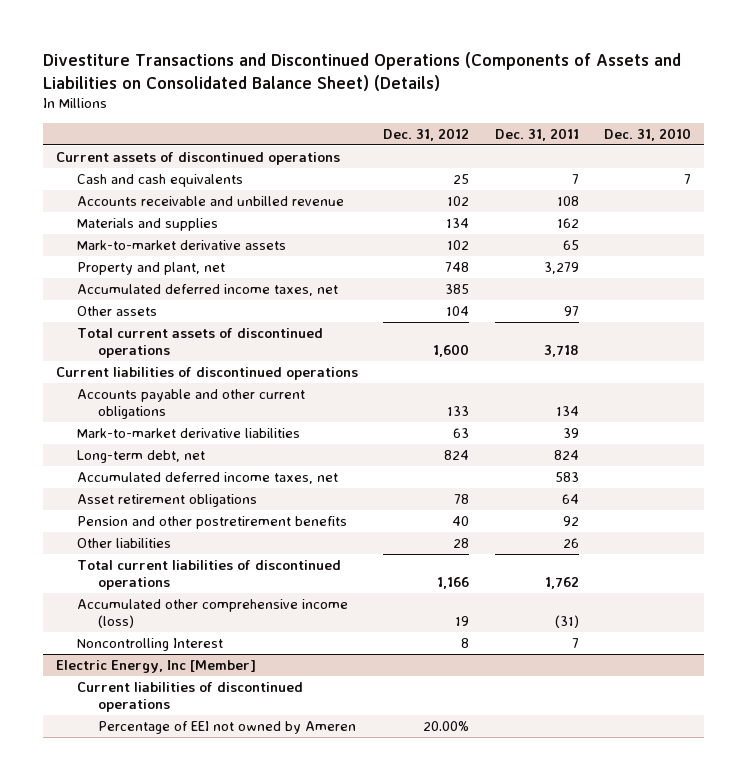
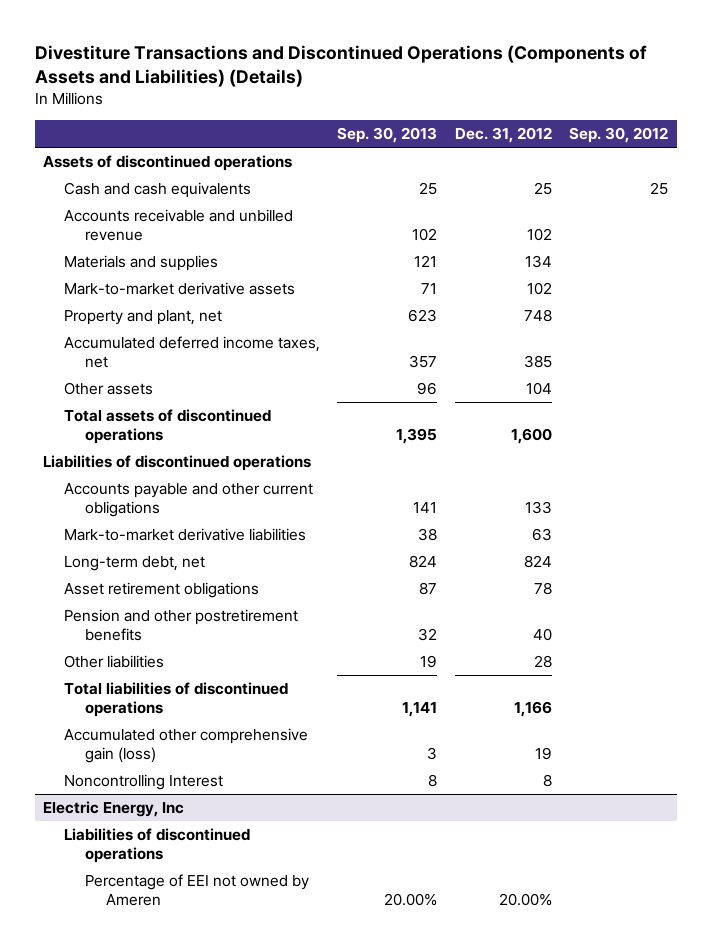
- Divestiture Transactions and Discontinued Operations (Components of Assets and Liabilities on Consolidated Balance Sheet) (Details)
+ Divestiture Transactions and Discontinued Operations (Components of Assets and Liabilities) (Details)
- | Dec. 31, 2012 | Dec. 31, 2011 | Dec. 31, 2010
+ | Sep. 30, 2013 | Dec. 31, 2012 | Sep. 30, 2012
- Current assets of discontinued operations
+ Assets of discontinued operations
- Total current assets of discontinued operations | 1,600 | 3,718 |
- Current liabilities of discontinued operations
+ Total assets of discontinued operations | 1,395 | 1,600 |
+ Liabilities of discontinued operations
- Accumulated deferred income taxes, net | | 583 |
- Total current liabilities of discontinued operations | 1,166 | 1,762 |
- Accumulated other comprehensive income (loss) | 19 | (31) |
+ Total liabilities of discontinued operations | 1,141 | 1,166 |
+ Accumulated other comprehensive gain (loss) | 3 | 19 |
- Electric Energy, Inc [Member]
- Current liabilities of discontinued operations
+ Electric Energy, Inc
+ Liabilities of discontinued operations

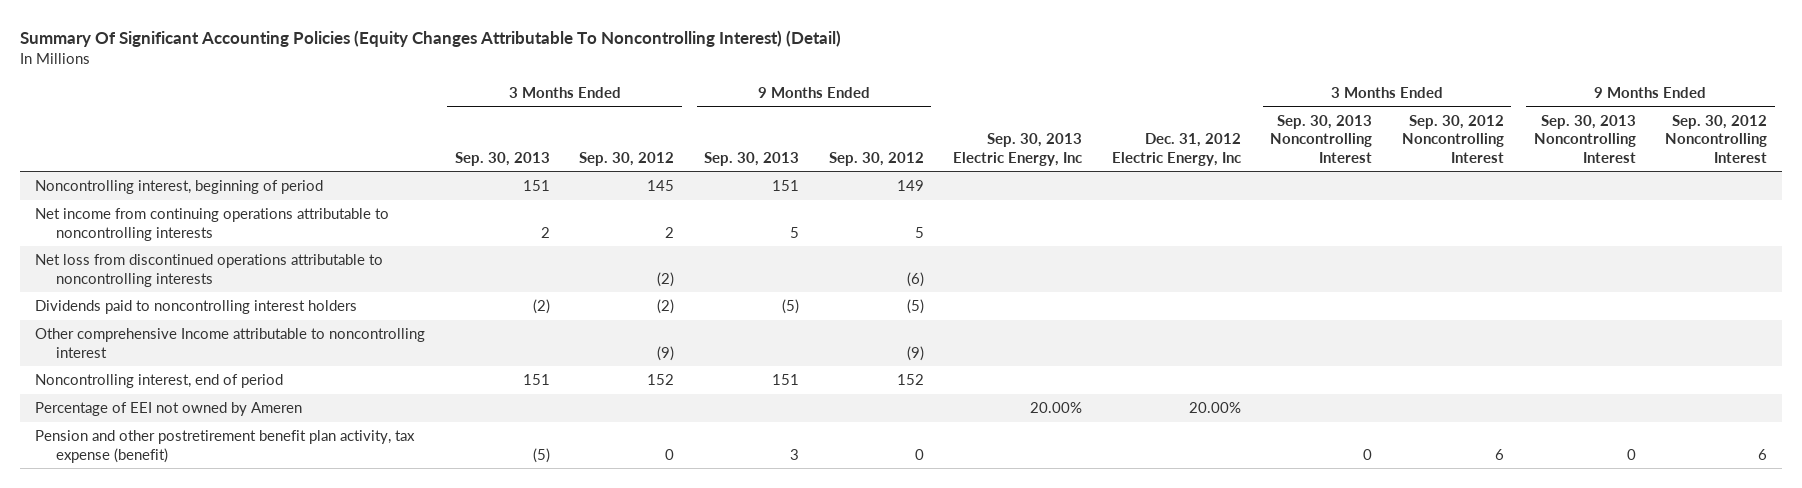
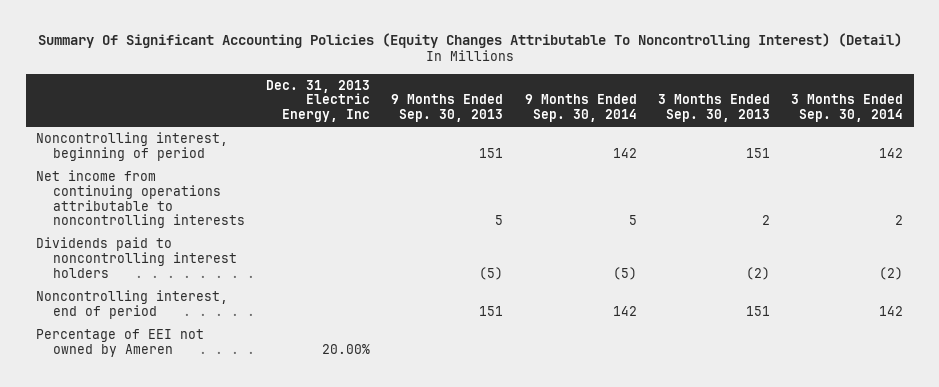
- | 3 Months Ended Sep. 30, 2013 | 3 Months Ended Sep. 30, 2012 | 9 Months Ended Sep. 30, 2013 | 9 Months Ended Sep. 30, 2012 | Sep. 30, 2013 Electric Energy, Inc | Dec. 31, 2012 Electric Energy, Inc | 3 Months Ended Sep. 30, 2013 Noncontrolling Interest | 3 Months Ended Sep. 30, 2012 Noncontrolling Interest | 9 Months Ended Sep. 30, 2013 Noncontrolling Interest | 9 Months Ended Sep. 30, 2012 Noncontrolling Interest
+ | Dec. 31, 2013 Electric Energy, Inc | 9 Months Ended Sep. 30, 2013 | 9 Months Ended Sep. 30, 2014 | 3 Months Ended Sep. 30, 2013 | 3 Months Ended Sep. 30, 2014
- Net loss from discontinued operations attributable to noncontrolling interests | | (2) | | (6) | | | | | |
- Other comprehensive Income attributable to noncontrolling interest | | (9) | | (9) | | | | | |
- Pension and other postretirement benefit plan activity, tax expense (benefit) | (5) | 0 | 3 | 0 | | | 0 | 6 | 0 | 6

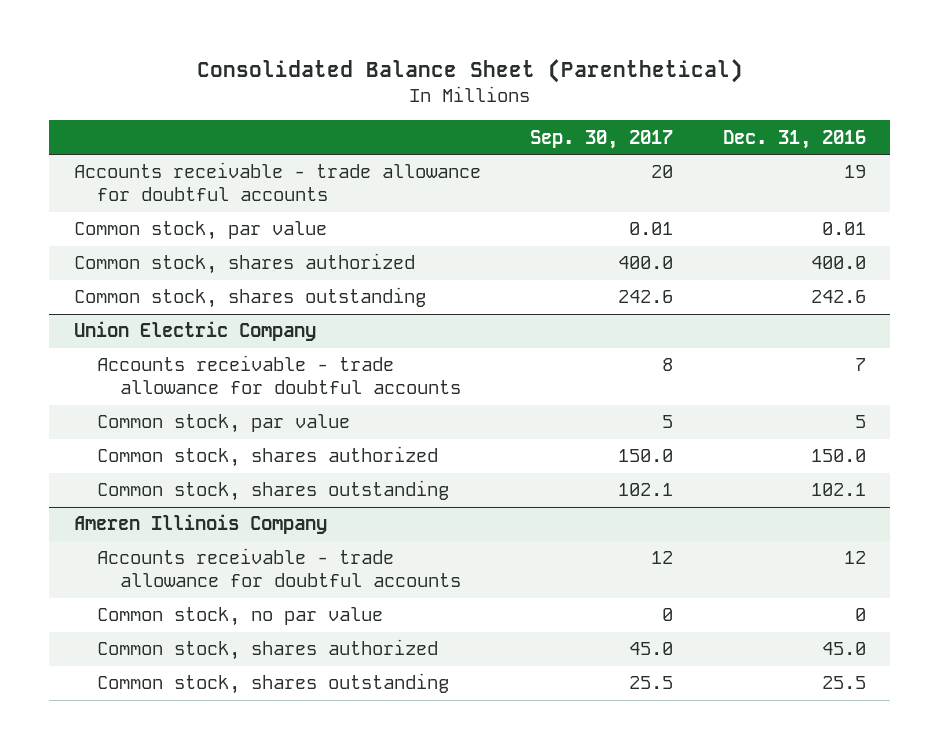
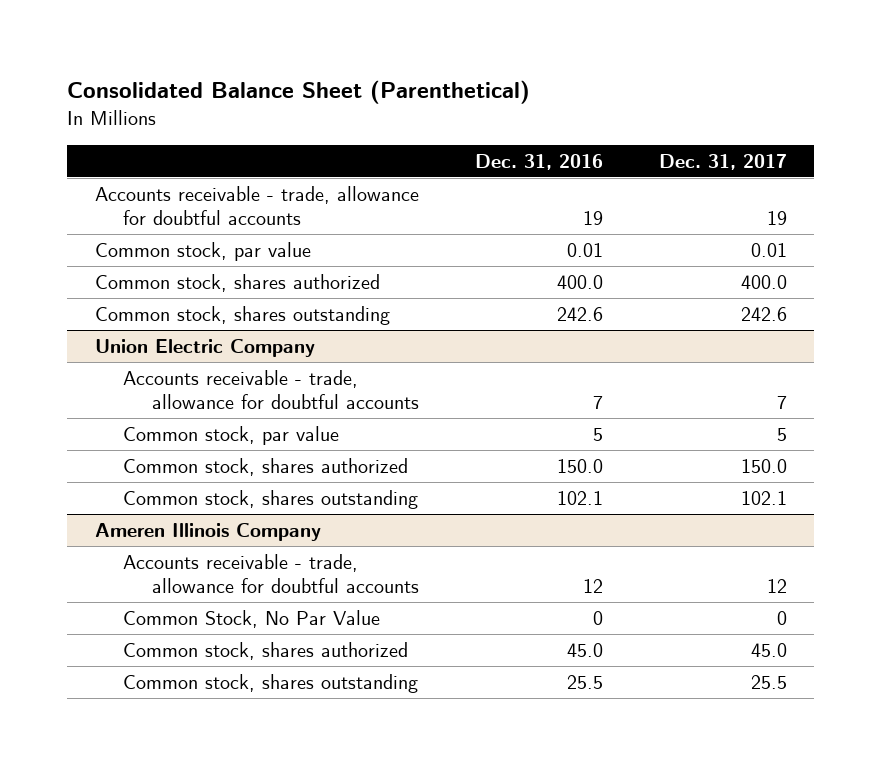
- | Sep. 30, 2017 | Dec. 31, 2016
+ | Dec. 31, 2016 | Dec. 31, 2017
- Accounts receivable - trade allowance for doubtful accounts | 20 | 19
+ Accounts receivable - trade, allowance for doubtful accounts | 19 | 19
@ Union Electric Company
- Accounts receivable - trade allowance for doubtful accounts | 8 | 7
+ Accounts receivable - trade, allowance for doubtful accounts | 7 | 7
@ Ameren Illinois Company
- Accounts receivable - trade allowance for doubtful accounts | 12 | 12
- Common stock, no par value | 0 | 0
+ Accounts receivable - trade, allowance for doubtful accounts | 12 | 12
+ Common Stock, No Par Value | 0 | 0

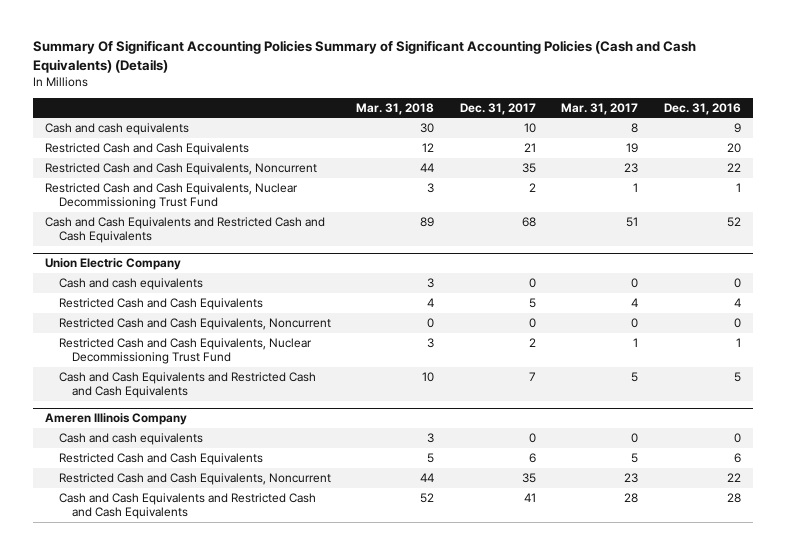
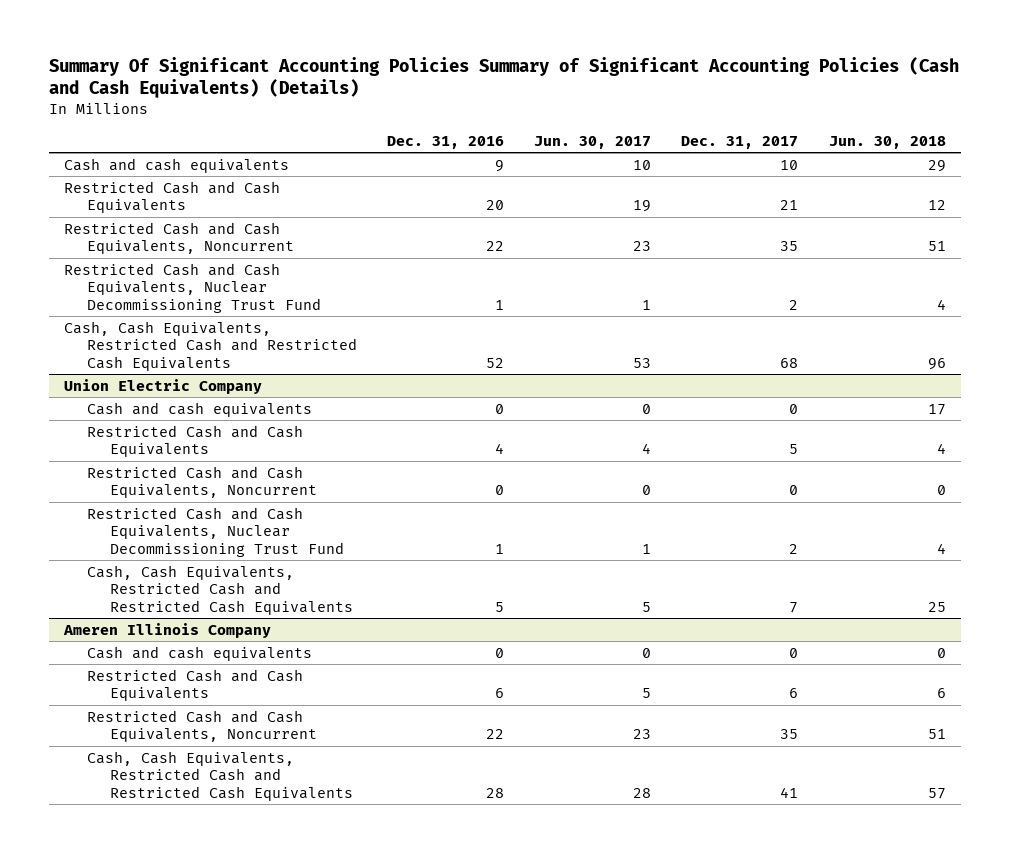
- | Mar. 31, 2018 | Dec. 31, 2017 | Mar. 31, 2017 | Dec. 31, 2016
+ | Dec. 31, 2016 | Jun. 30, 2017 | Dec. 31, 2017 | Jun. 30, 2018
- Cash and Cash Equivalents and Restricted Cash and Cash Equivalents | 89 | 68 | 51 | 52
+ Cash, Cash Equivalents, Restricted Cash and Restricted Cash Equivalents | 52 | 53 | 68 | 96
@ Union Electric Company
- Cash and Cash Equivalents and Restricted Cash and Cash Equivalents | 10 | 7 | 5 | 5
+ Cash, Cash Equivalents, Restricted Cash and Restricted Cash Equivalents | 5 | 5 | 7 | 25
@ Ameren Illinois Company
- Cash and Cash Equivalents and Restricted Cash and Cash Equivalents | 52 | 41 | 28 | 28
+ Cash, Cash Equivalents, Restricted Cash and Restricted Cash Equivalents | 28 | 28 | 41 | 57

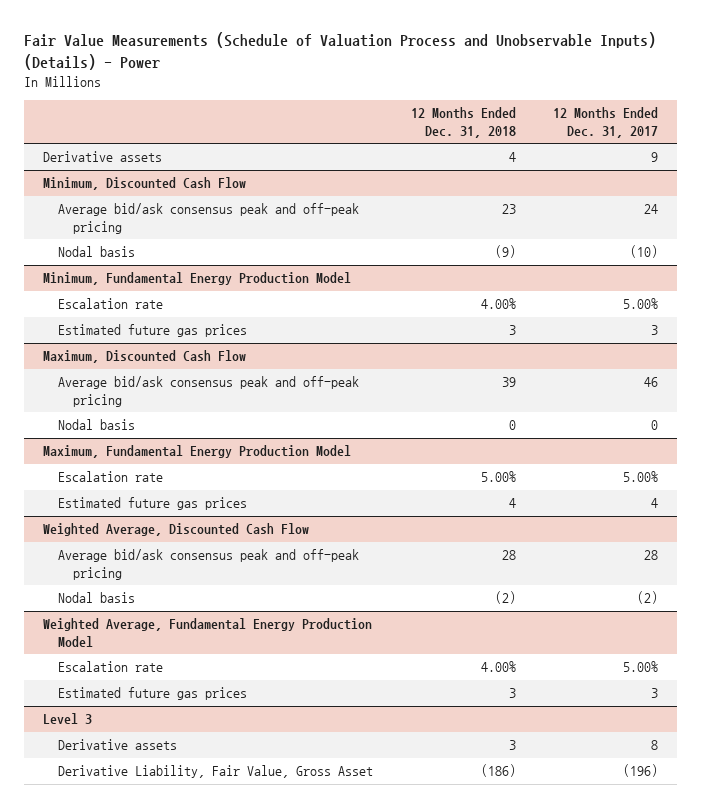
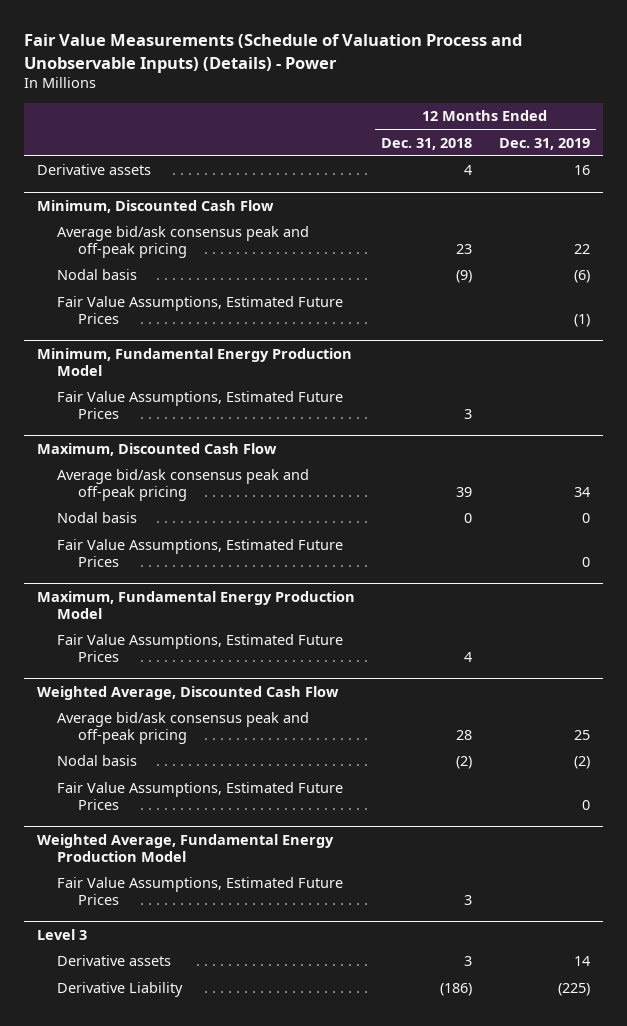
- | 12 Months Ended Dec. 31, 2018 | 12 Months Ended Dec. 31, 2017
+ | 12 Months Ended Dec. 31, 2018 | 12 Months Ended Dec. 31, 2019
@ Minimum, Discounted Cash Flow
+ Fair Value Assumptions, Estimated Future Prices | | (1)
@ Minimum, Fundamental Energy Production Model
- Escalation rate | 4.00% | 5.00%
- Estimated future gas prices | 3 | 3
+ Fair Value Assumptions, Estimated Future Prices | 3 |
@ Maximum, Discounted Cash Flow
+ Fair Value Assumptions, Estimated Future Prices | | 0
@ Maximum, Fundamental Energy Production Model
- Escalation rate | 5.00% | 5.00%
- Estimated future gas prices | 4 | 4
+ Fair Value Assumptions, Estimated Future Prices | 4 |
@ Weighted Average, Discounted Cash Flow
+ Fair Value Assumptions, Estimated Future Prices | | 0
@ Weighted Average, Fundamental Energy Production Model
- Escalation rate | 4.00% | 5.00%
- Estimated future gas prices | 3 | 3
+ Fair Value Assumptions, Estimated Future Prices | 3 |
@ Level 3
- Derivative Liability, Fair Value, Gross Asset | (186) | (196)
+ Derivative Liability | (186) | (225)

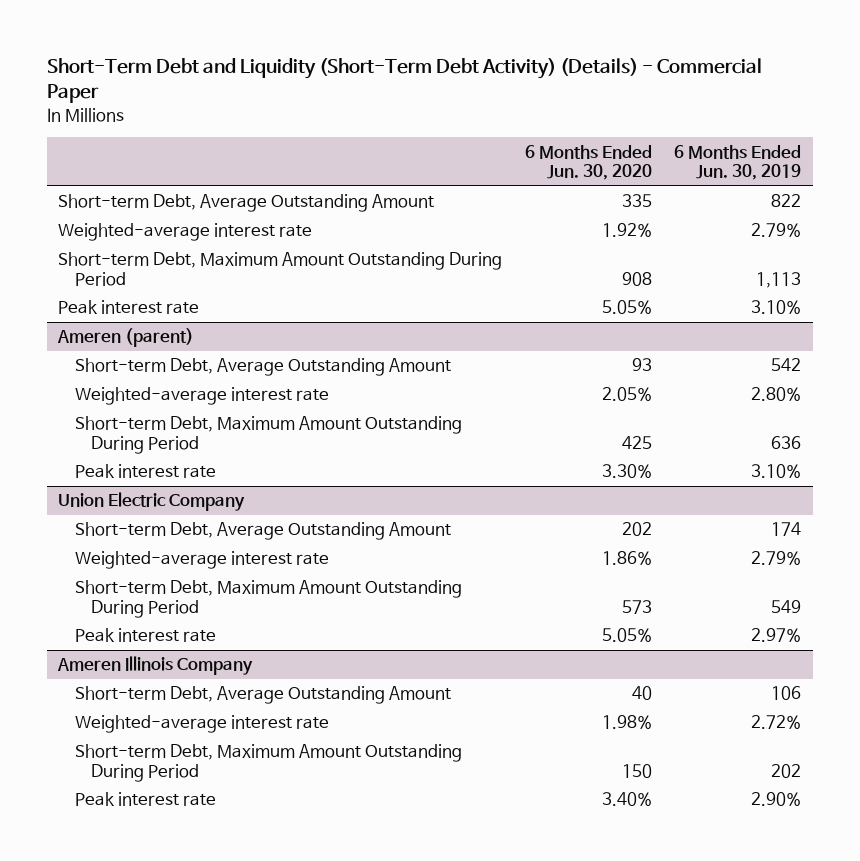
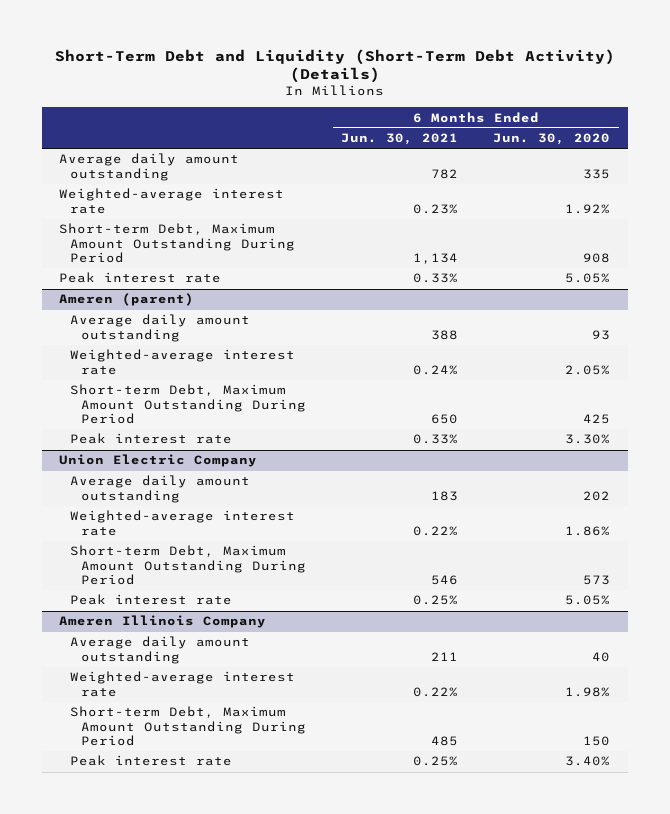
- Short-Term Debt and Liquidity (Short-Term Debt Activity) (Details) - Commercial Paper
+ Short-Term Debt and Liquidity (Short-Term Debt Activity) (Details)
- | 6 Months Ended Jun. 30, 2020 | 6 Months Ended Jun. 30, 2019
+ | 6 Months Ended Jun. 30, 2021 | 6 Months Ended Jun. 30, 2020
- Short-term Debt, Average Outstanding Amount | 335 | 822
+ Average daily amount outstanding | 782 | 335
@ Ameren (parent)
- Short-term Debt, Average Outstanding Amount | 93 | 542
+ Average daily amount outstanding | 388 | 93
@ Union Electric Company
- Short-term Debt, Average Outstanding Amount | 202 | 174
+ Average daily amount outstanding | 183 | 202
@ Ameren Illinois Company
- Short-term Debt, Average Outstanding Amount | 40 | 106
+ Average daily amount outstanding | 211 | 40

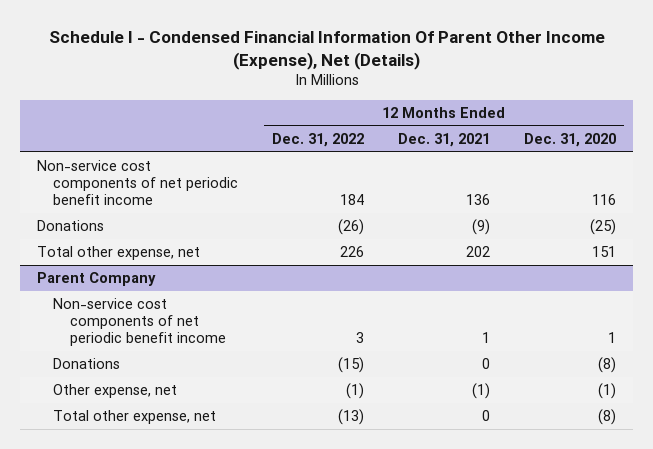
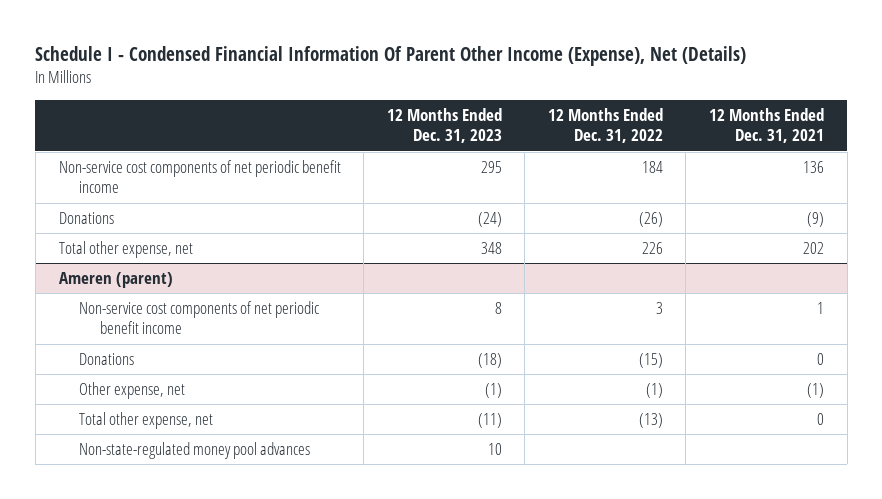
- | 12 Months Ended Dec. 31, 2022 | 12 Months Ended Dec. 31, 2021 | 12 Months Ended Dec. 31, 2020
+ | 12 Months Ended Dec. 31, 2023 | 12 Months Ended Dec. 31, 2022 | 12 Months Ended Dec. 31, 2021
- Parent Company
+ Ameren (parent)
+ Non-state-regulated money pool advances | 10 | |

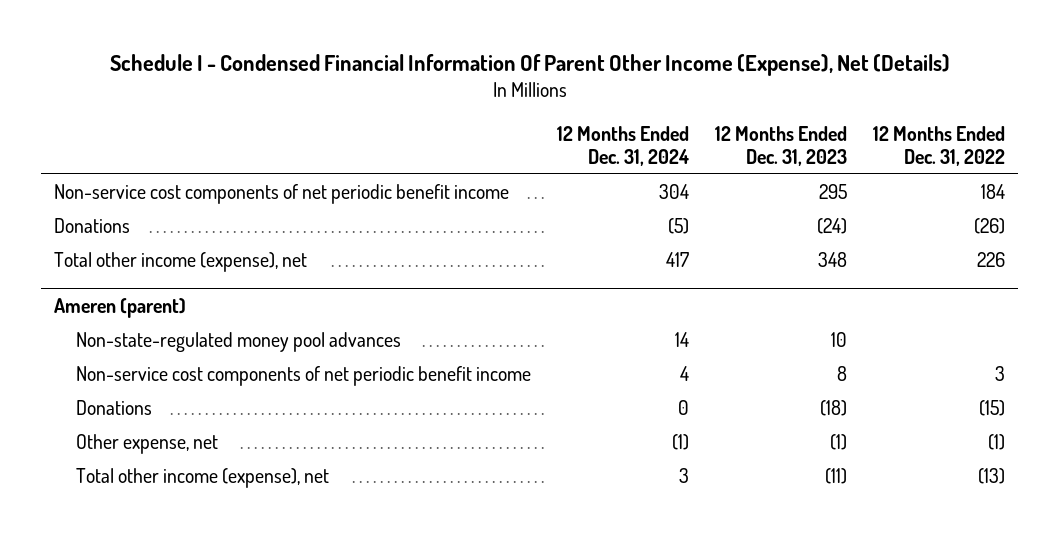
- | 12 Months Ended Dec. 31, 2023 | 12 Months Ended Dec. 31, 2022 | 12 Months Ended Dec. 31, 2021
+ | 12 Months Ended Dec. 31, 2024 | 12 Months Ended Dec. 31, 2023 | 12 Months Ended Dec. 31, 2022
- Total other expense, net | 348 | 226 | 202
+ Total other income (expense), net | 417 | 348 | 226
@ Ameren (parent)
moved up: Non-state-regulated money pool advances | 14 | 10 |
- Total other expense, net | (11) | (13) | 0
+ Total other income (expense), net | 3 | (11) | (13)

